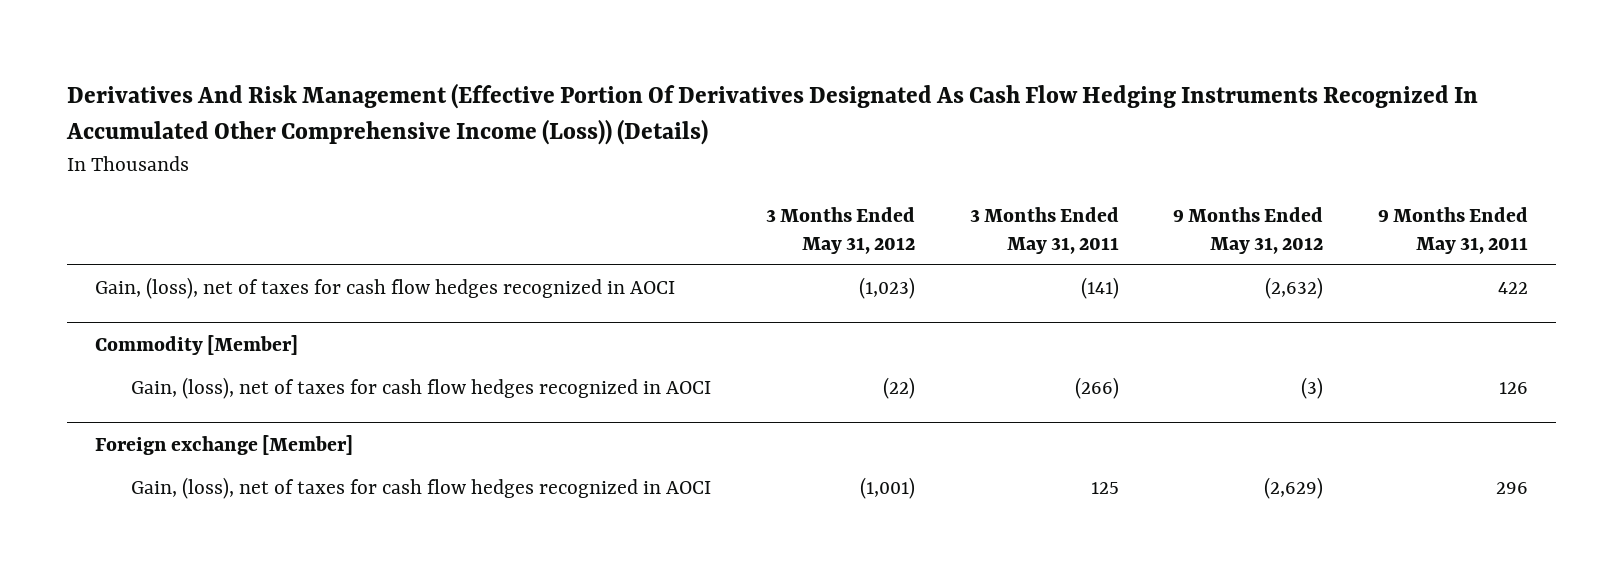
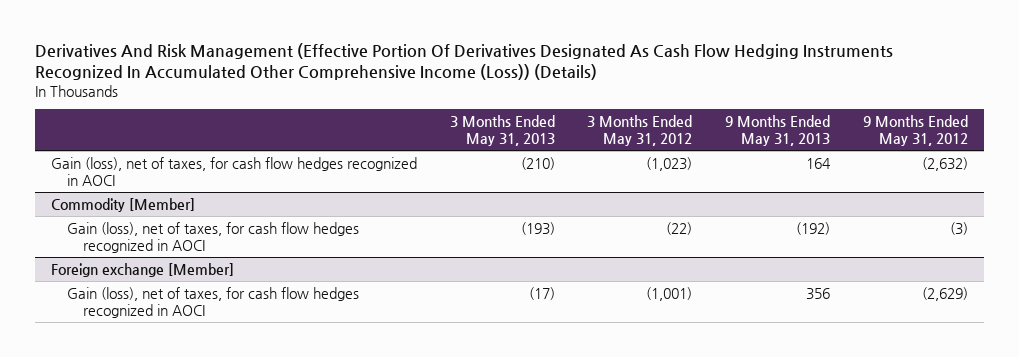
- | 3 Months Ended May 31, 2012 | 3 Months Ended May 31, 2011 | 9 Months Ended May 31, 2012 | 9 Months Ended May 31, 2011
+ | 3 Months Ended May 31, 2013 | 3 Months Ended May 31, 2012 | 9 Months Ended May 31, 2013 | 9 Months Ended May 31, 2012
- Gain, (loss), net of taxes for cash flow hedges recognized in AOCI | (1,023) | (141) | (2,632) | 422
+ Gain (loss), net of taxes, for cash flow hedges recognized in AOCI | (210) | (1,023) | 164 | (2,632)
@ Commodity [Member]
- Gain, (loss), net of taxes for cash flow hedges recognized in AOCI | (22) | (266) | (3) | 126
+ Gain (loss), net of taxes, for cash flow hedges recognized in AOCI | (193) | (22) | (192) | (3)
@ Foreign exchange [Member]
- Gain, (loss), net of taxes for cash flow hedges recognized in AOCI | (1,001) | 125 | (2,629) | 296
+ Gain (loss), net of taxes, for cash flow hedges recognized in AOCI | (17) | (1,001) | 356 | (2,629)

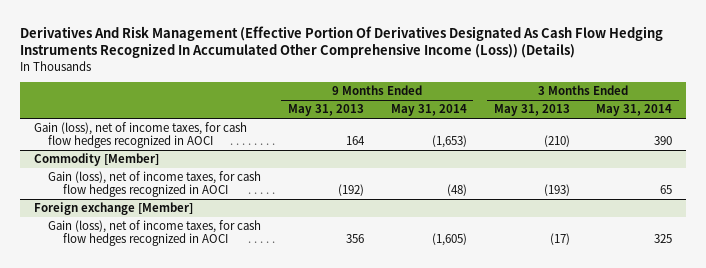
- | 3 Months Ended May 31, 2013 | 3 Months Ended May 31, 2012 | 9 Months Ended May 31, 2013 | 9 Months Ended May 31, 2012
+ | 9 Months Ended May 31, 2013 | 9 Months Ended May 31, 2014 | 3 Months Ended May 31, 2013 | 3 Months Ended May 31, 2014
- Gain (loss), net of taxes, for cash flow hedges recognized in AOCI | (210) | (1,023) | 164 | (2,632)
+ Gain (loss), net of income taxes, for cash flow hedges recognized in AOCI | 164 | (1,653) | (210) | 390
@ Commodity [Member]
- Gain (loss), net of taxes, for cash flow hedges recognized in AOCI | (193) | (22) | (192) | (3)
+ Gain (loss), net of income taxes, for cash flow hedges recognized in AOCI | (192) | (48) | (193) | 65
@ Foreign exchange [Member]
- Gain (loss), net of taxes, for cash flow hedges recognized in AOCI | (17) | (1,001) | 356 | (2,629)
+ Gain (loss), net of income taxes, for cash flow hedges recognized in AOCI | 356 | (1,605) | (17) | 325

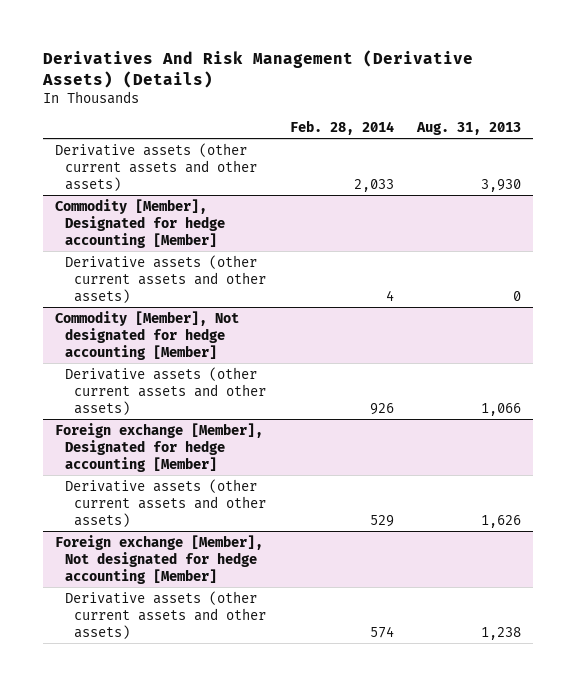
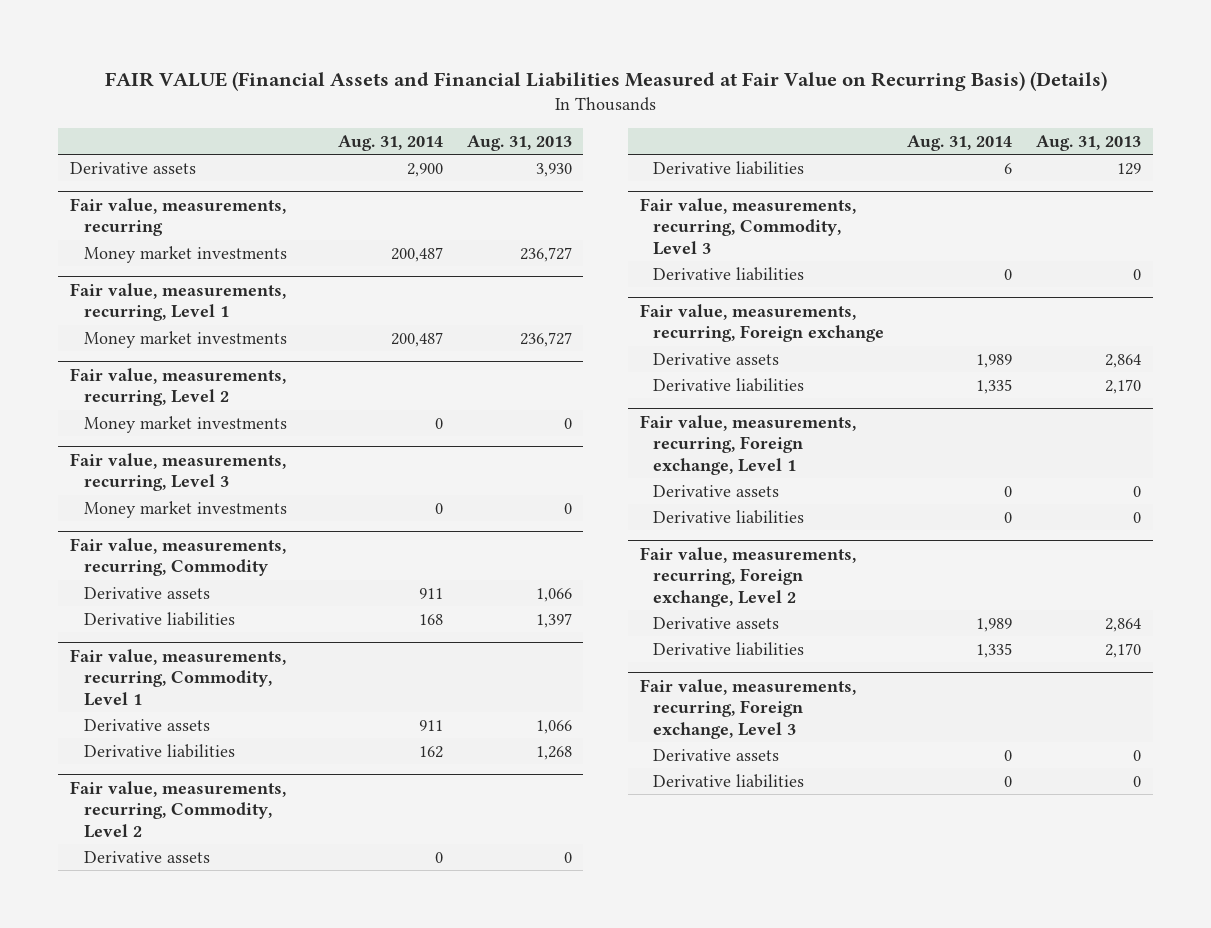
- Derivatives And Risk Management (Derivative Assets) (Details)
+ FAIR VALUE (Financial Assets and Financial Liabilities Measured at Fair Value on Recurring Basis) (Details)
- | Feb. 28, 2014 | Aug. 31, 2013
+ | Aug. 31, 2014 | Aug. 31, 2013
- Derivative assets (other current assets and other assets) | 2,033 | 3,930
- Commodity [Member], Designated for hedge accounting [Member]
- Derivative assets (other current assets and other assets) | 4 | 0
- Commodity [Member], Not designated for hedge accounting [Member]
- Derivative assets (other current assets and other assets) | 926 | 1,066
- Foreign exchange [Member], Designated for hedge accounting [Member]
- Derivative assets (other current assets and other assets) | 529 | 1,626
- Foreign exchange [Member], Not designated for hedge accounting [Member]
- Derivative assets (other current assets and other assets) | 574 | 1,238
+ Derivative assets | 2,900 | 3,930
+ Fair value, measurements, recurring
+ Money market investments | 200,487 | 236,727
+ Fair value, measurements, recurring, Level 1
+ Money market investments | 200,487 | 236,727
+ Fair value, measurements, recurring, Level 2
+ Money market investments | 0 | 0
+ Fair value, measurements, recurring, Level 3
+ Money market investments | 0 | 0
+ Fair value, measurements, recurring, Commodity
+ Derivative assets | 911 | 1,066
+ Derivative liabilities | 168 | 1,397
+ Fair value, measurements, recurring, Commodity, Level 1
+ Derivative assets | 911 | 1,066
+ Derivative liabilities | 162 | 1,268
+ Fair value, measurements, recurring, Commodity, Level 2
+ Derivative assets | 0 | 0
+ Derivative liabilities | 6 | 129
+ Fair value, measurements, recurring, Commodity, Level 3
+ Derivative liabilities | 0 | 0
+ Fair value, measurements, recurring, Foreign exchange
+ Derivative assets | 1,989 | 2,864
+ Derivative liabilities | 1,335 | 2,170
+ Fair value, measurements, recurring, Foreign exchange, Level 1
+ Derivative assets | 0 | 0
+ Derivative liabilities | 0 | 0
+ Fair value, measurements, recurring, Foreign exchange, Level 2
+ Derivative assets | 1,989 | 2,864
+ Derivative liabilities | 1,335 | 2,170
+ Fair value, measurements, recurring, Foreign exchange, Level 3
+ Derivative assets | 0 | 0
+ Derivative liabilities | 0 | 0

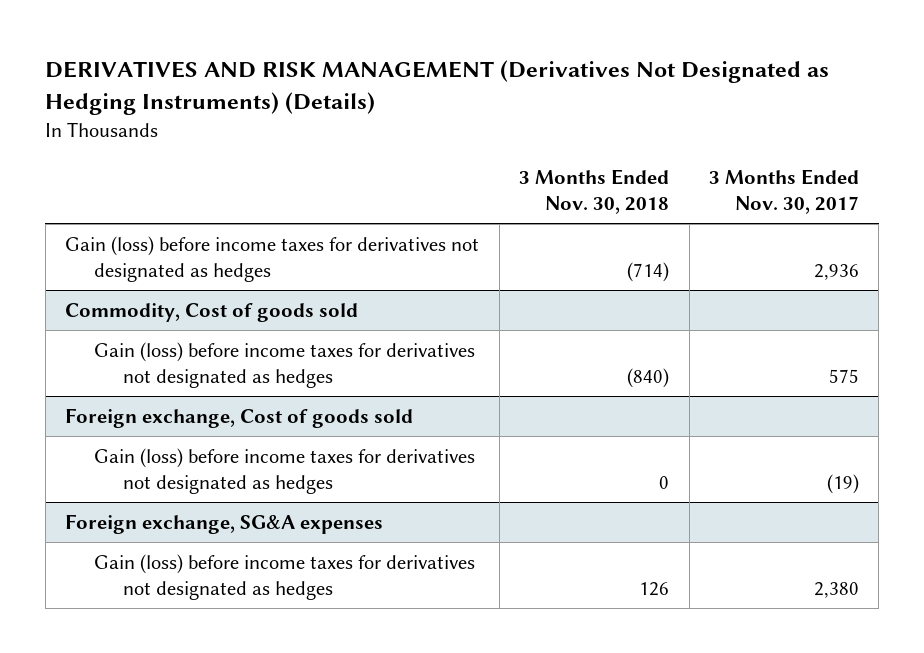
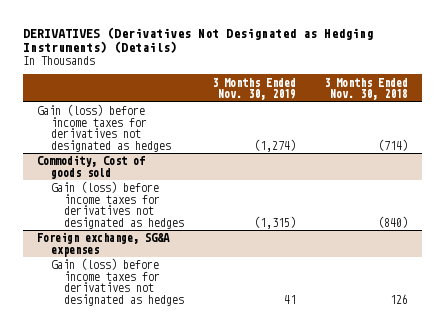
- DERIVATIVES AND RISK MANAGEMENT (Derivatives Not Designated as Hedging Instruments) (Details)
+ DERIVATIVES (Derivatives Not Designated as Hedging Instruments) (Details)
- | 3 Months Ended Nov. 30, 2018 | 3 Months Ended Nov. 30, 2017
+ | 3 Months Ended Nov. 30, 2019 | 3 Months Ended Nov. 30, 2018
- Foreign exchange, Cost of goods sold
- Gain (loss) before income taxes for derivatives not designated as hedges | 0 | (19)

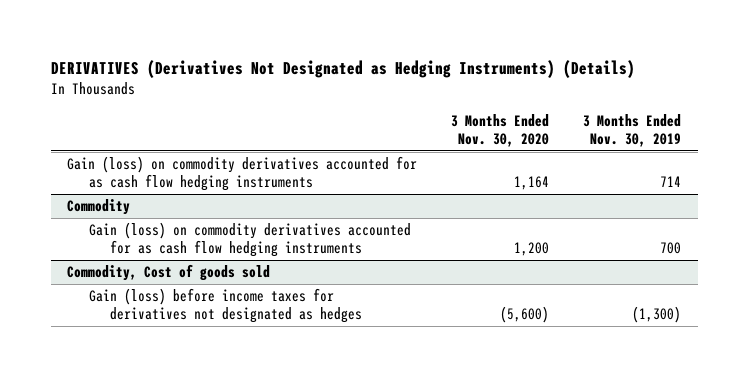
- | 3 Months Ended Nov. 30, 2019 | 3 Months Ended Nov. 30, 2018
+ | 3 Months Ended Nov. 30, 2020 | 3 Months Ended Nov. 30, 2019
- Gain (loss) before income taxes for derivatives not designated as hedges | (1,274) | (714)
+ Gain (loss) on commodity derivatives accounted for as cash flow hedging instruments | 1,164 | 714
+ Commodity
+ Gain (loss) on commodity derivatives accounted for as cash flow hedging instruments | 1,200 | 700
@ Commodity, Cost of goods sold
- Gain (loss) before income taxes for derivatives not designated as hedges | (1,315) | (840)
- Foreign exchange, SG&A expenses
- Gain (loss) before income taxes for derivatives not designated as hedges | 41 | 126
@ Commodity, Cost of goods sold
+ Gain (loss) before income taxes for derivatives not designated as hedges | (5,600) | (1,300)

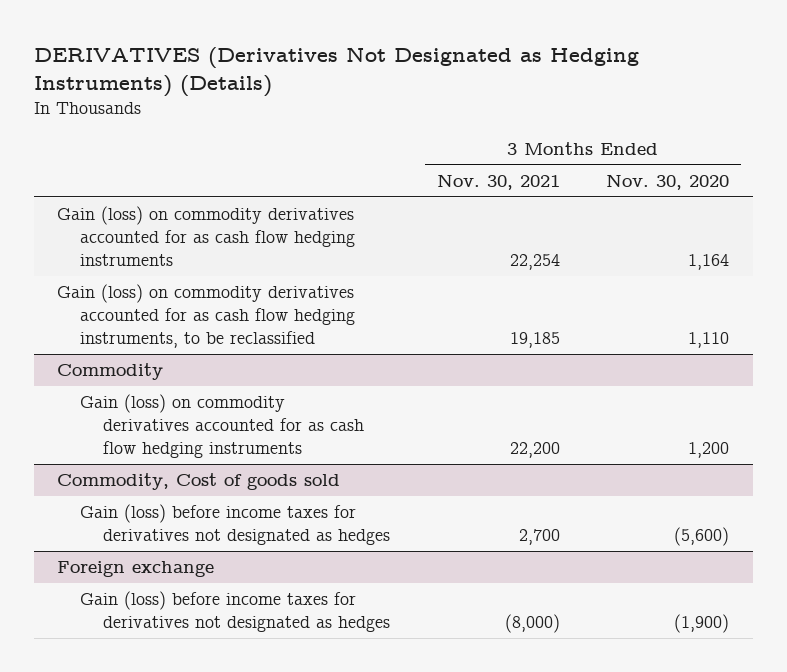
- | 3 Months Ended Nov. 30, 2020 | 3 Months Ended Nov. 30, 2019
+ | 3 Months Ended Nov. 30, 2021 | 3 Months Ended Nov. 30, 2020
+ Gain (loss) on commodity derivatives accounted for as cash flow hedging instruments, to be reclassified | 19,185 | 1,110
+ Foreign exchange
+ Gain (loss) before income taxes for derivatives not designated as hedges | (8,000) | (1,900)

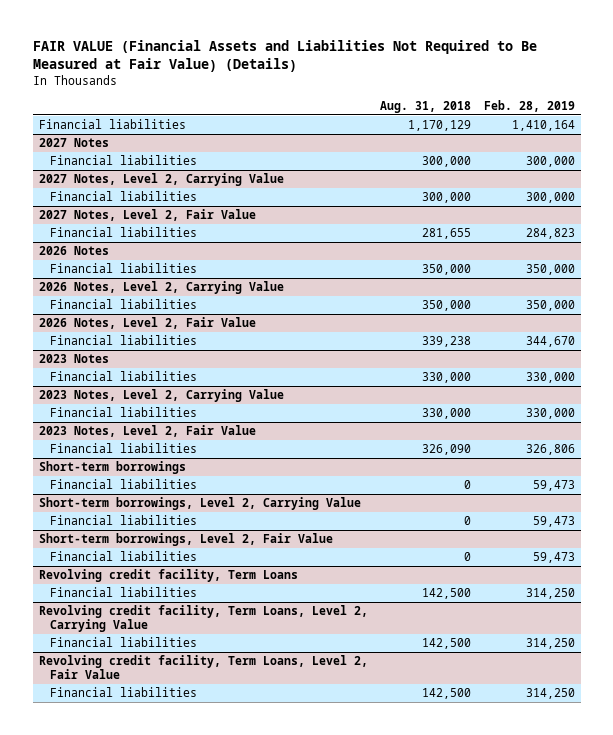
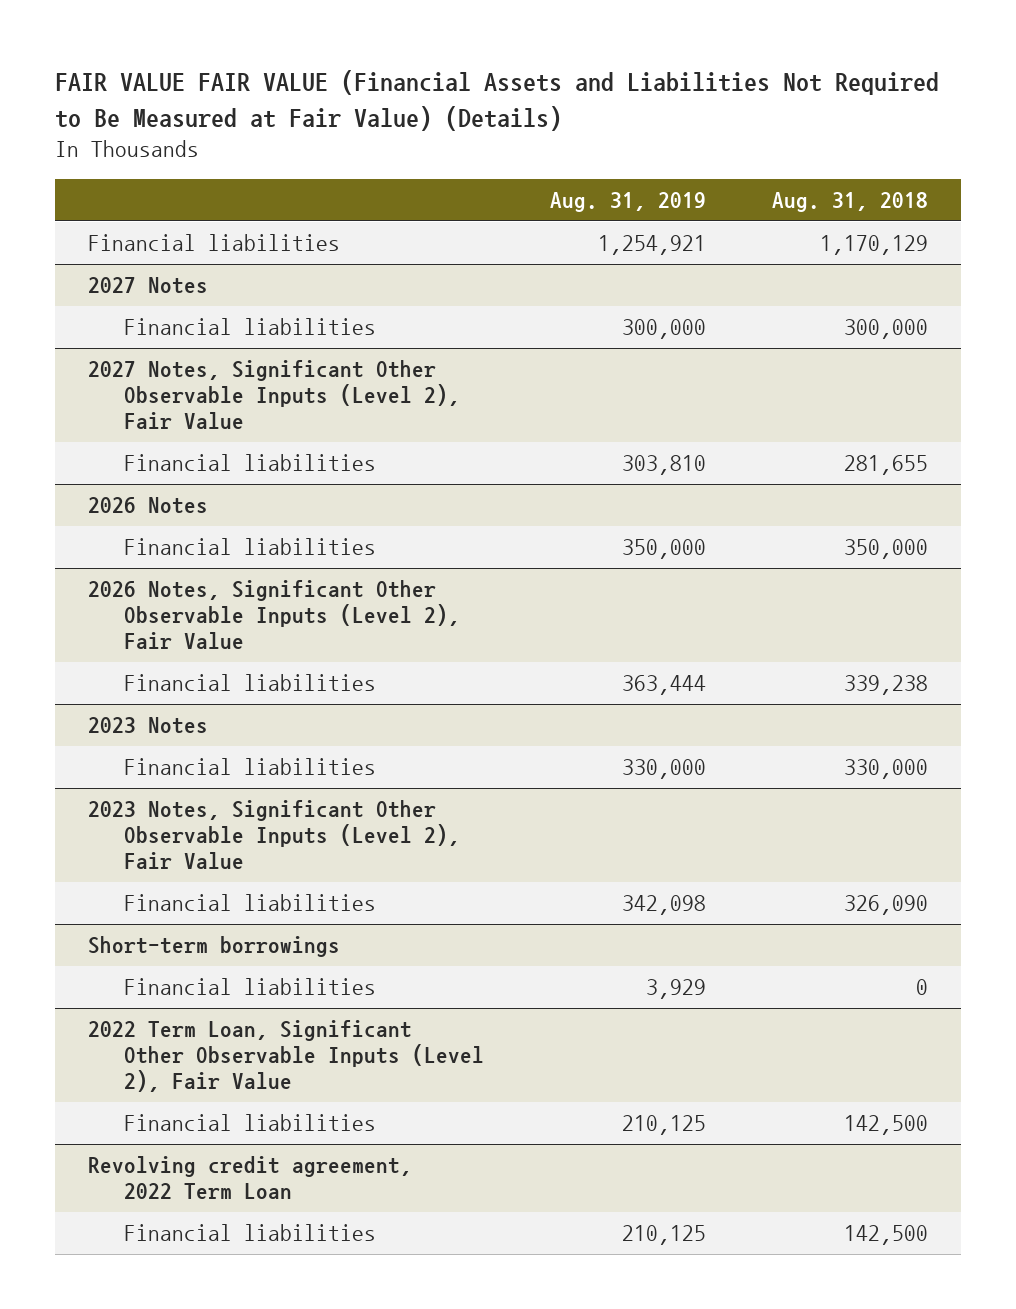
- FAIR VALUE (Financial Assets and Liabilities Not Required to Be Measured at Fair Value) (Details)
+ FAIR VALUE FAIR VALUE (Financial Assets and Liabilities Not Required to Be Measured at Fair Value) (Details)
- | Aug. 31, 2018 | Feb. 28, 2019
+ | Aug. 31, 2019 | Aug. 31, 2018
- 2027 Notes, Level 2, Carrying Value
- Financial liabilities | 300,000 | 300,000
- 2027 Notes, Level 2, Fair Value
+ 2027 Notes, Significant Other Observable Inputs (Level 2), Fair Value
- 2026 Notes, Level 2, Carrying Value
- Financial liabilities | 350,000 | 350,000
- 2026 Notes, Level 2, Fair Value
+ 2026 Notes, Significant Other Observable Inputs (Level 2), Fair Value
- 2023 Notes, Level 2, Carrying Value
- Financial liabilities | 330,000 | 330,000
- 2023 Notes, Level 2, Fair Value
+ 2023 Notes, Significant Other Observable Inputs (Level 2), Fair Value
- Short-term borrowings, Level 2, Carrying Value
- Financial liabilities | 0 | 59,473
- Short-term borrowings, Level 2, Fair Value
- Financial liabilities | 0 | 59,473
- Revolving credit facility, Term Loans
- Financial liabilities | 142,500 | 314,250
- Revolving credit facility, Term Loans, Level 2, Carrying Value
+ 2022 Term Loan, Significant Other Observable Inputs (Level 2), Fair Value
- Revolving credit facility, Term Loans, Level 2, Fair Value
+ Revolving credit agreement, 2022 Term Loan

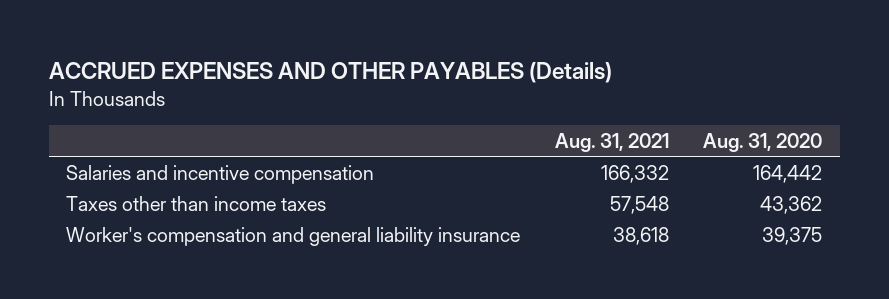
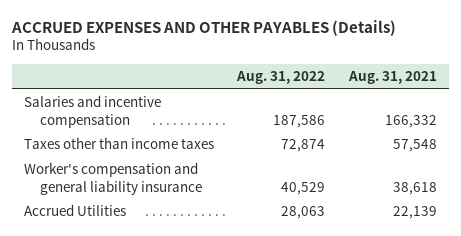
- | Aug. 31, 2021 | Aug. 31, 2020
+ | Aug. 31, 2022 | Aug. 31, 2021
+ Accrued Utilities | 28,063 | 22,139

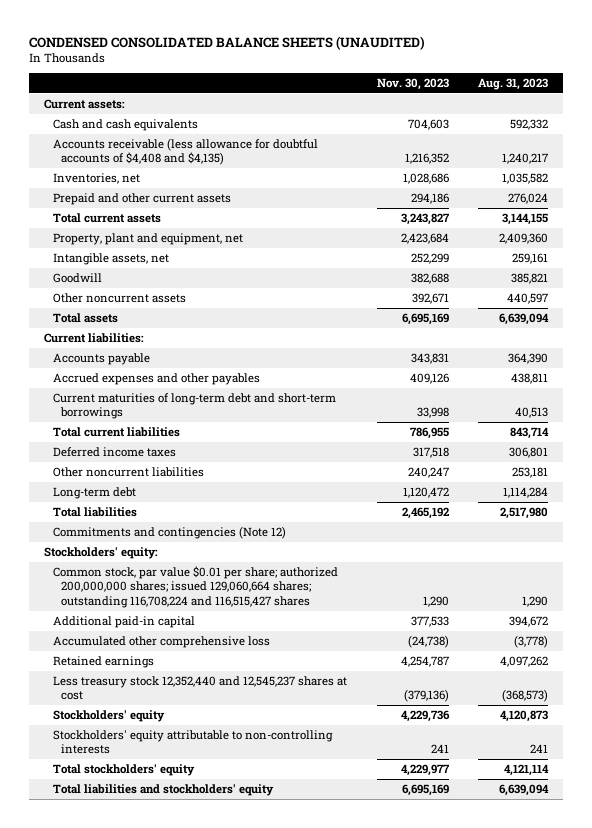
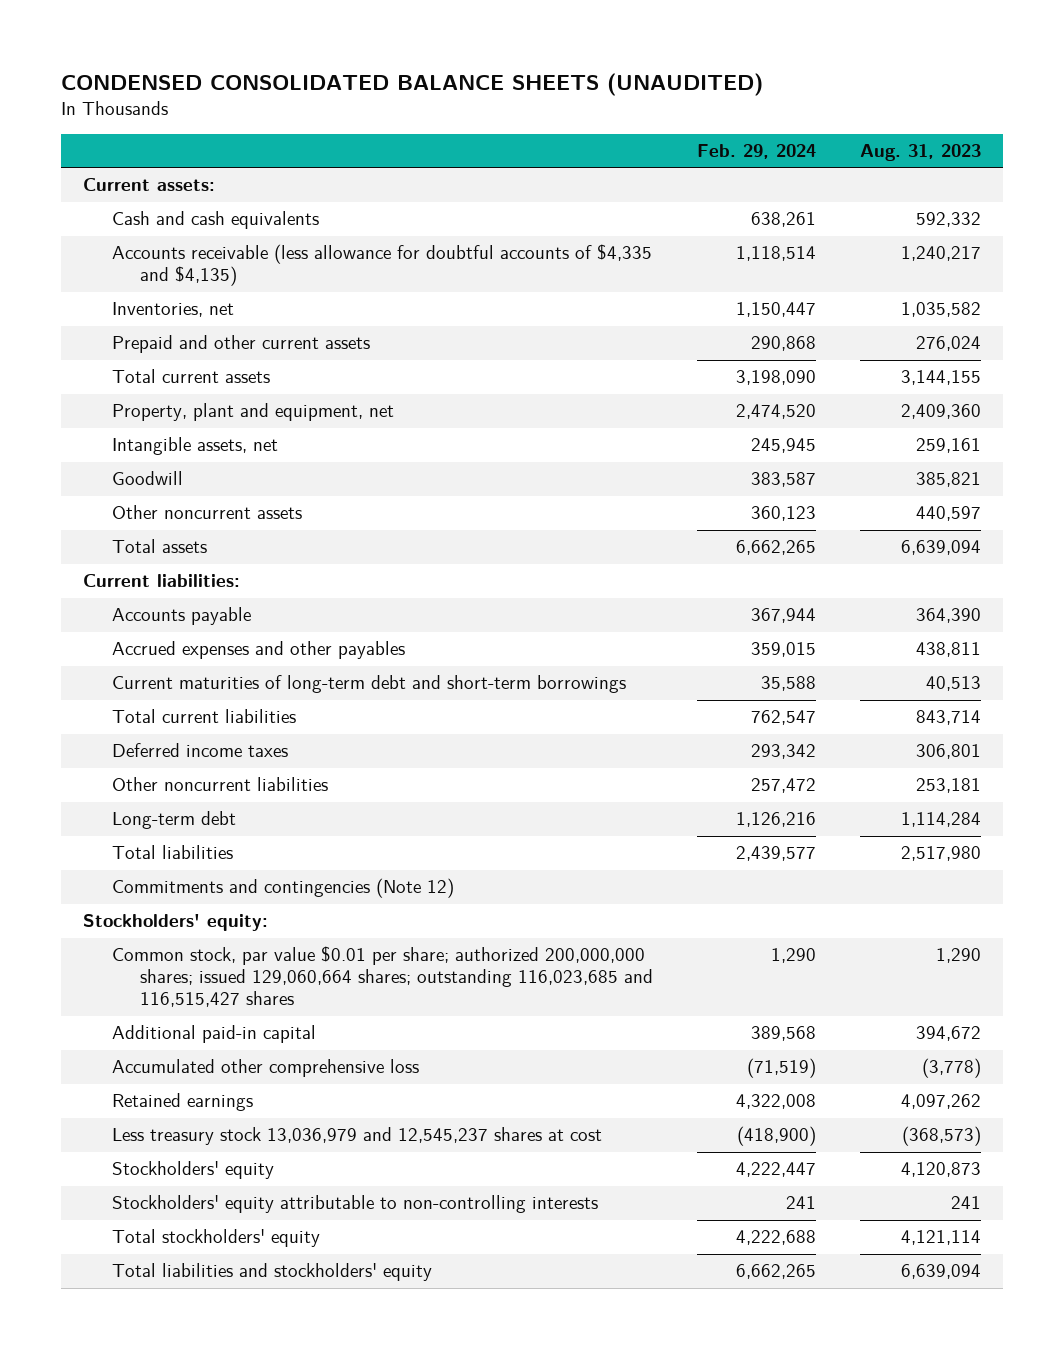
- | Nov. 30, 2023 | Aug. 31, 2023
+ | Feb. 29, 2024 | Aug. 31, 2023
- Accounts receivable (less allowance for doubtful accounts of $4,408 and $4,135) | 1,216,352 | 1,240,217
+ Accounts receivable (less allowance for doubtful accounts of $4,335 and $4,135) | 1,118,514 | 1,240,217
- Common stock, par value $0.01 per share; authorized 200,000,000 shares; issued 129,060,664 shares; outstanding 116,708,224 and 116,515,427 shares | 1,290 | 1,290
+ Common stock, par value $0.01 per share; authorized 200,000,000 shares; issued 129,060,664 shares; outstanding 116,023,685 and 116,515,427 shares | 1,290 | 1,290
- Less treasury stock 12,352,440 and 12,545,237 shares at cost | (379,136) | (368,573)
+ Less treasury stock 13,036,979 and 12,545,237 shares at cost | (418,900) | (368,573)

